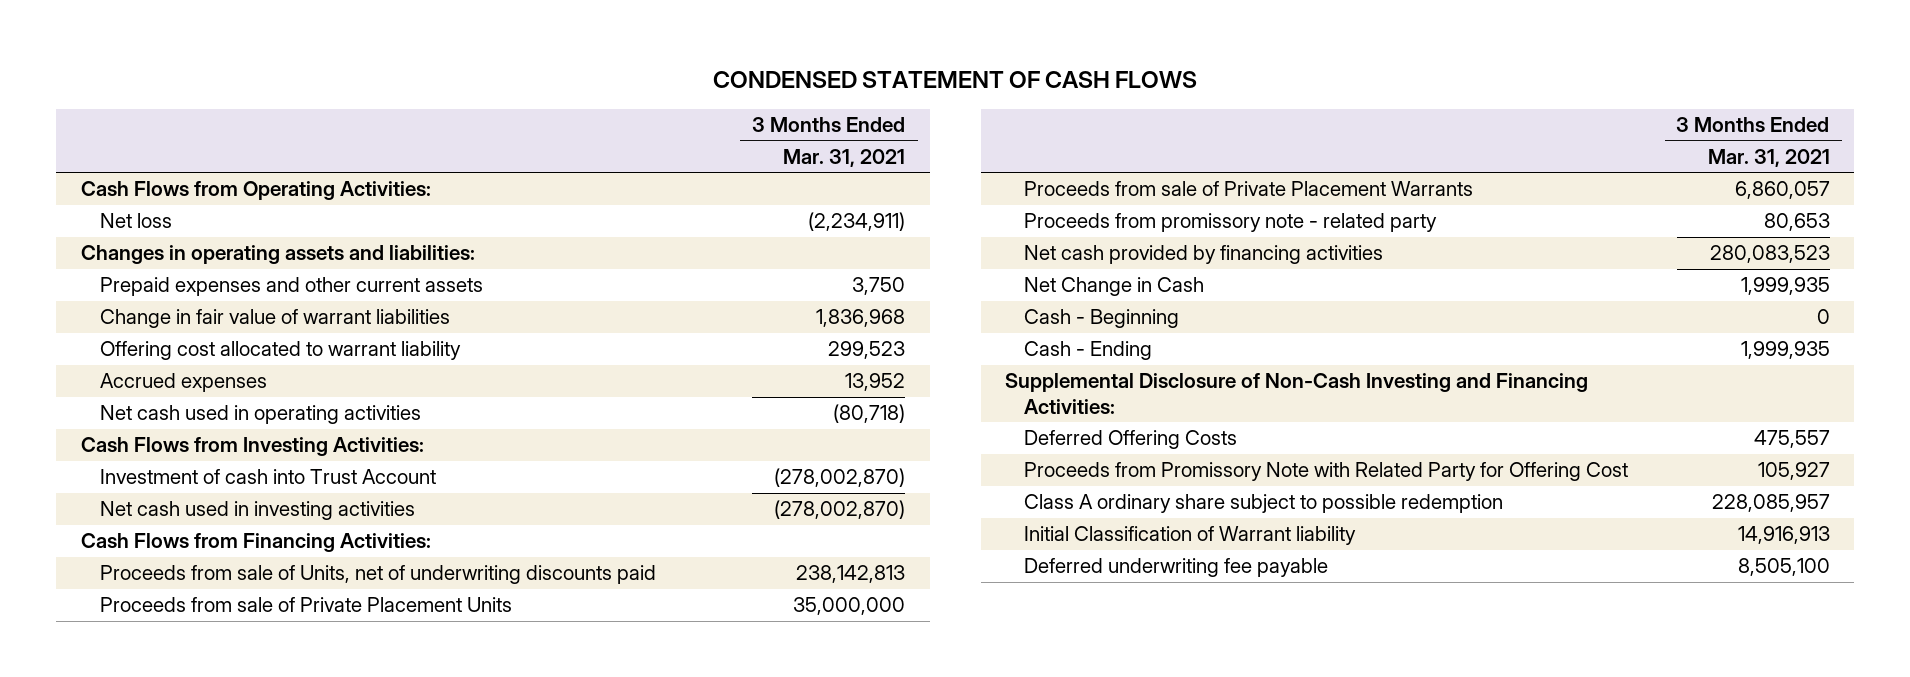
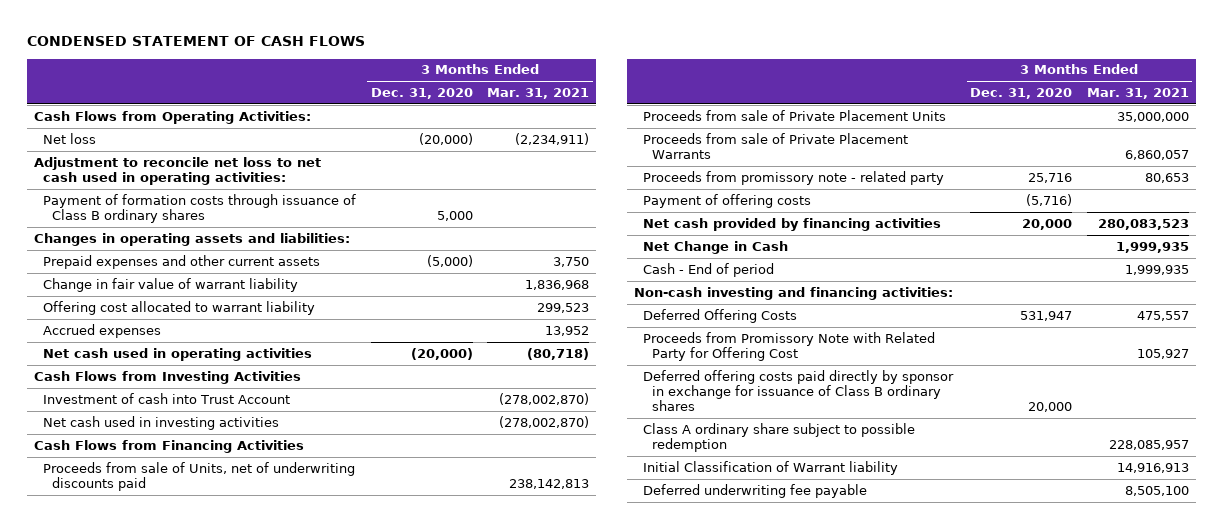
- | 3 Months Ended Mar. 31, 2021
+ | 3 Months Ended Dec. 31, 2020 | 3 Months Ended Mar. 31, 2021
+ Adjustment to reconcile net loss to net cash used in operating activities:
+ Payment of formation costs through issuance of Class B ordinary shares | 5,000 |
- Change in fair value of warrant liabilities | 1,836,968
+ Change in fair value of warrant liability | | 1,836,968
- Cash Flows from Investing Activities:
+ Cash Flows from Investing Activities
- Cash Flows from Financing Activities:
+ Cash Flows from Financing Activities
+ Payment of offering costs | (5,716) |
- Cash - Beginning | 0
- Cash - Ending | 1,999,935
- Supplemental Disclosure of Non-Cash Investing and Financing Activities:
+ Cash - End of period | | 1,999,935
+ Non-cash investing and financing activities:
+ Deferred offering costs paid directly by sponsor in exchange for issuance of Class B ordinary shares | 20,000 |

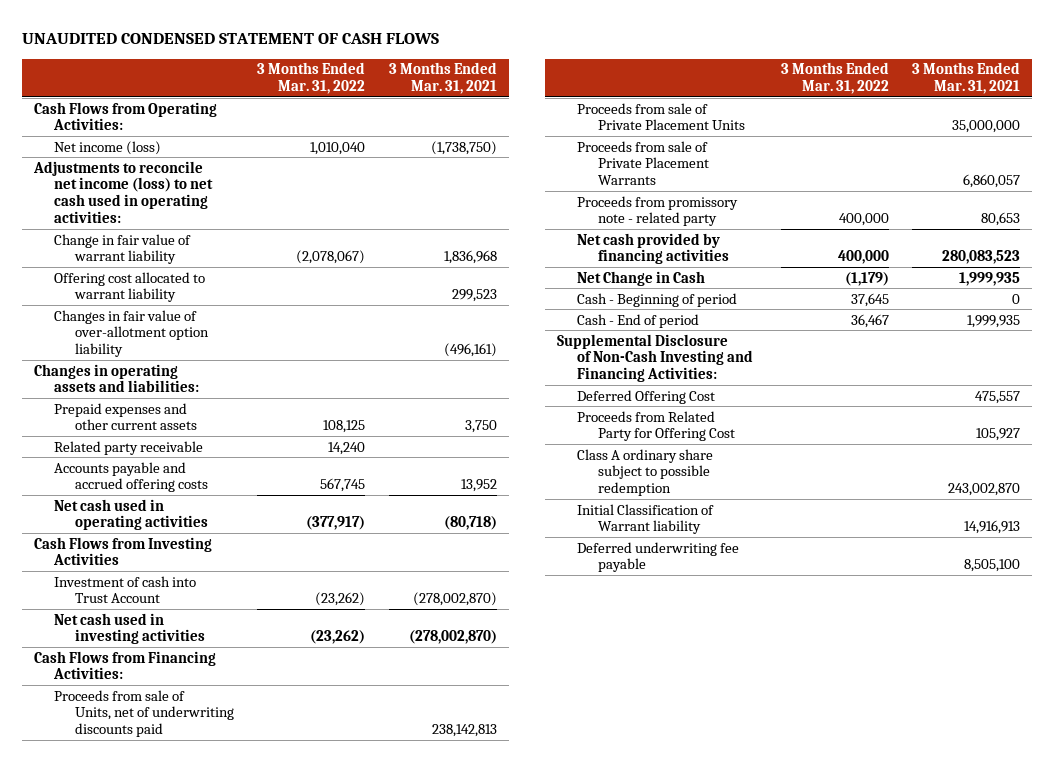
- CONDENSED STATEMENT OF CASH FLOWS
+ UNAUDITED CONDENSED STATEMENT OF CASH FLOWS
- | 3 Months Ended Dec. 31, 2020 | 3 Months Ended Mar. 31, 2021
+ | 3 Months Ended Mar. 31, 2022 | 3 Months Ended Mar. 31, 2021
- Net loss | (20,000) | (2,234,911)
- Adjustment to reconcile net loss to net cash used in operating activities:
- Payment of formation costs through issuance of Class B ordinary shares | 5,000 |
+ Net income (loss) | 1,010,040 | (1,738,750)
+ Adjustments to reconcile net income (loss) to net cash used in operating activities:
- Accrued expenses | | 13,952
+ Changes in fair value of over-allotment option liability | | (496,161)
moved down: Changes in operating assets and liabilities:
moved down: Prepaid expenses and other current assets | 108,125 | 3,750
+ Related party receivable | 14,240 |
+ Accounts payable and accrued offering costs | 567,745 | 13,952
- Cash Flows from Financing Activities
+ Cash Flows from Financing Activities:
- Payment of offering costs | (5,716) |
+ Cash - Beginning of period | 37,645 | 0
- Non-cash investing and financing activities:
- Deferred Offering Costs | 531,947 | 475,557
- Proceeds from Promissory Note with Related Party for Offering Cost | | 105,927
- Deferred offering costs paid directly by sponsor in exchange for issuance of Class B ordinary shares | 20,000 |
- Class A ordinary share subject to possible redemption | | 228,085,957
+ Supplemental Disclosure of Non-Cash Investing and Financing Activities:
+ Deferred Offering Cost | | 475,557
+ Proceeds from Related Party for Offering Cost | | 105,927
+ Class A ordinary share subject to possible redemption | | 243,002,870

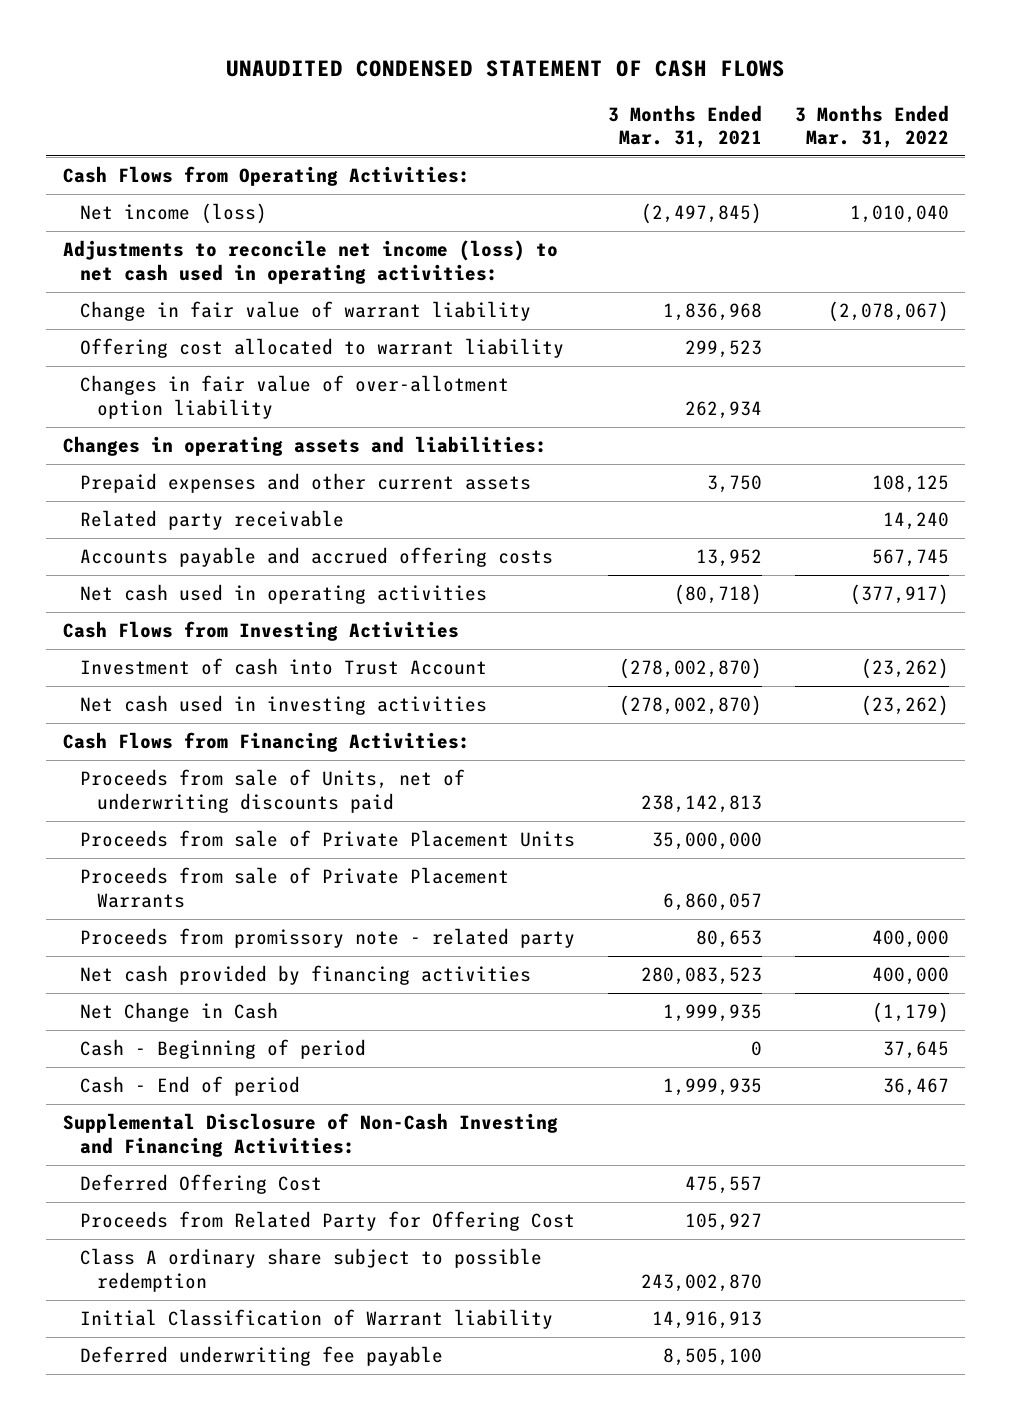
- | 3 Months Ended Mar. 31, 2022 | 3 Months Ended Mar. 31, 2021
+ | 3 Months Ended Mar. 31, 2021 | 3 Months Ended Mar. 31, 2022
- Net income (loss) | 1,010,040 | (1,738,750)
+ Net income (loss) | (2,497,845) | 1,010,040
- Changes in fair value of over-allotment option liability | | (496,161)
+ Changes in fair value of over-allotment option liability | 262,934 |

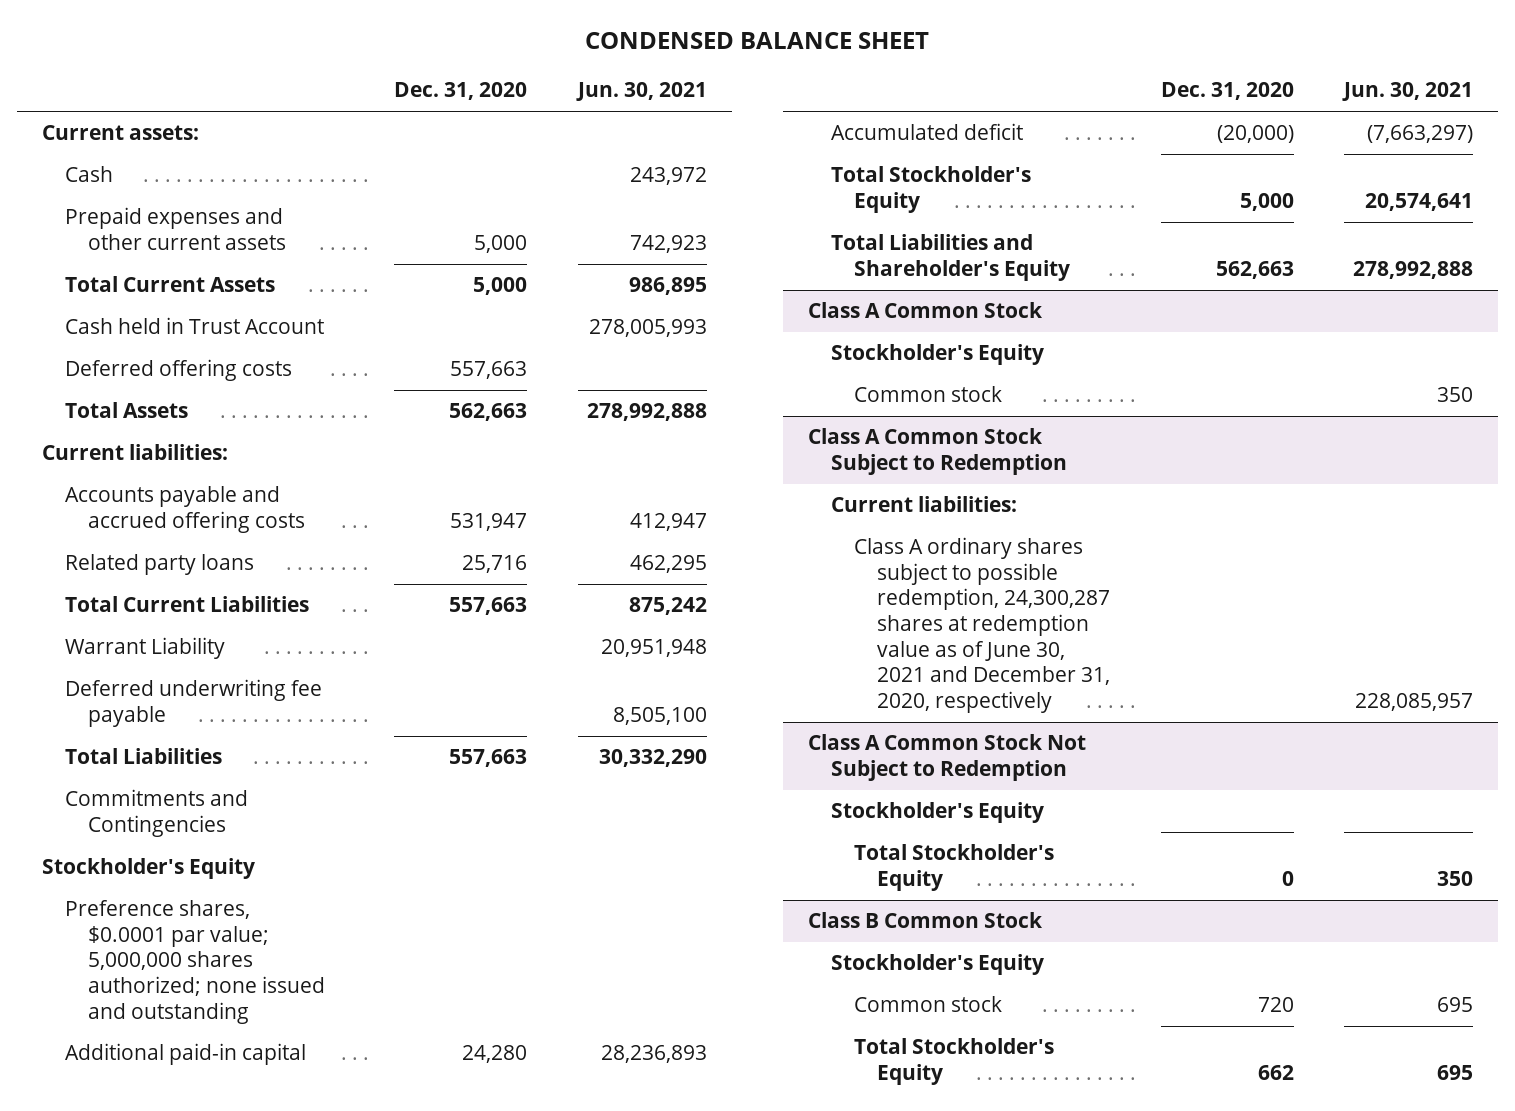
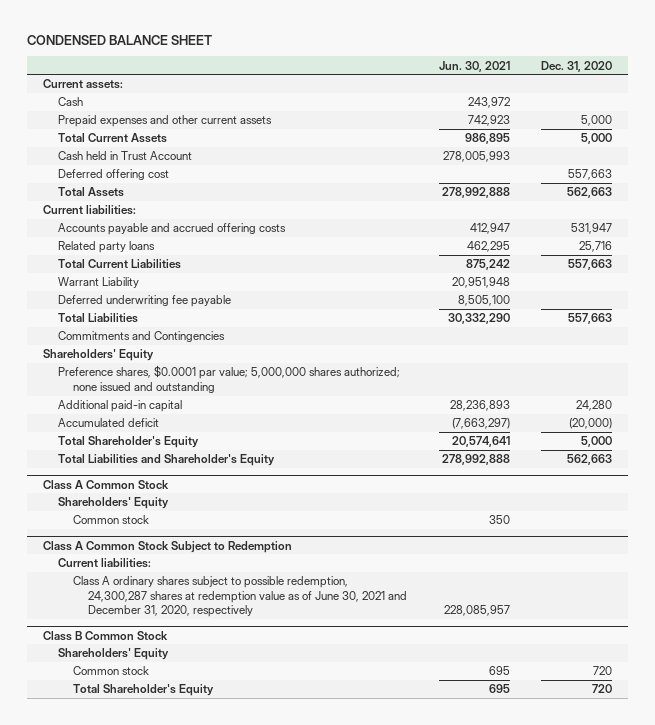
- | Dec. 31, 2020 | Jun. 30, 2021
+ | Jun. 30, 2021 | Dec. 31, 2020
- Deferred offering costs | 557,663 |
+ Deferred offering cost | | 557,663
- Stockholder's Equity
+ Shareholders' Equity
- Total Stockholder's Equity | 5,000 | 20,574,641
+ Total Shareholder's Equity | 20,574,641 | 5,000
@ Class A Common Stock
- Stockholder's Equity
+ Shareholders' Equity
- Class A Common Stock Not Subject to Redemption
- Stockholder's Equity
- Total Stockholder's Equity | 0 | 350
@ Class B Common Stock
- Stockholder's Equity
+ Shareholders' Equity
- Total Stockholder's Equity | 662 | 695
+ Total Shareholder's Equity | 695 | 720

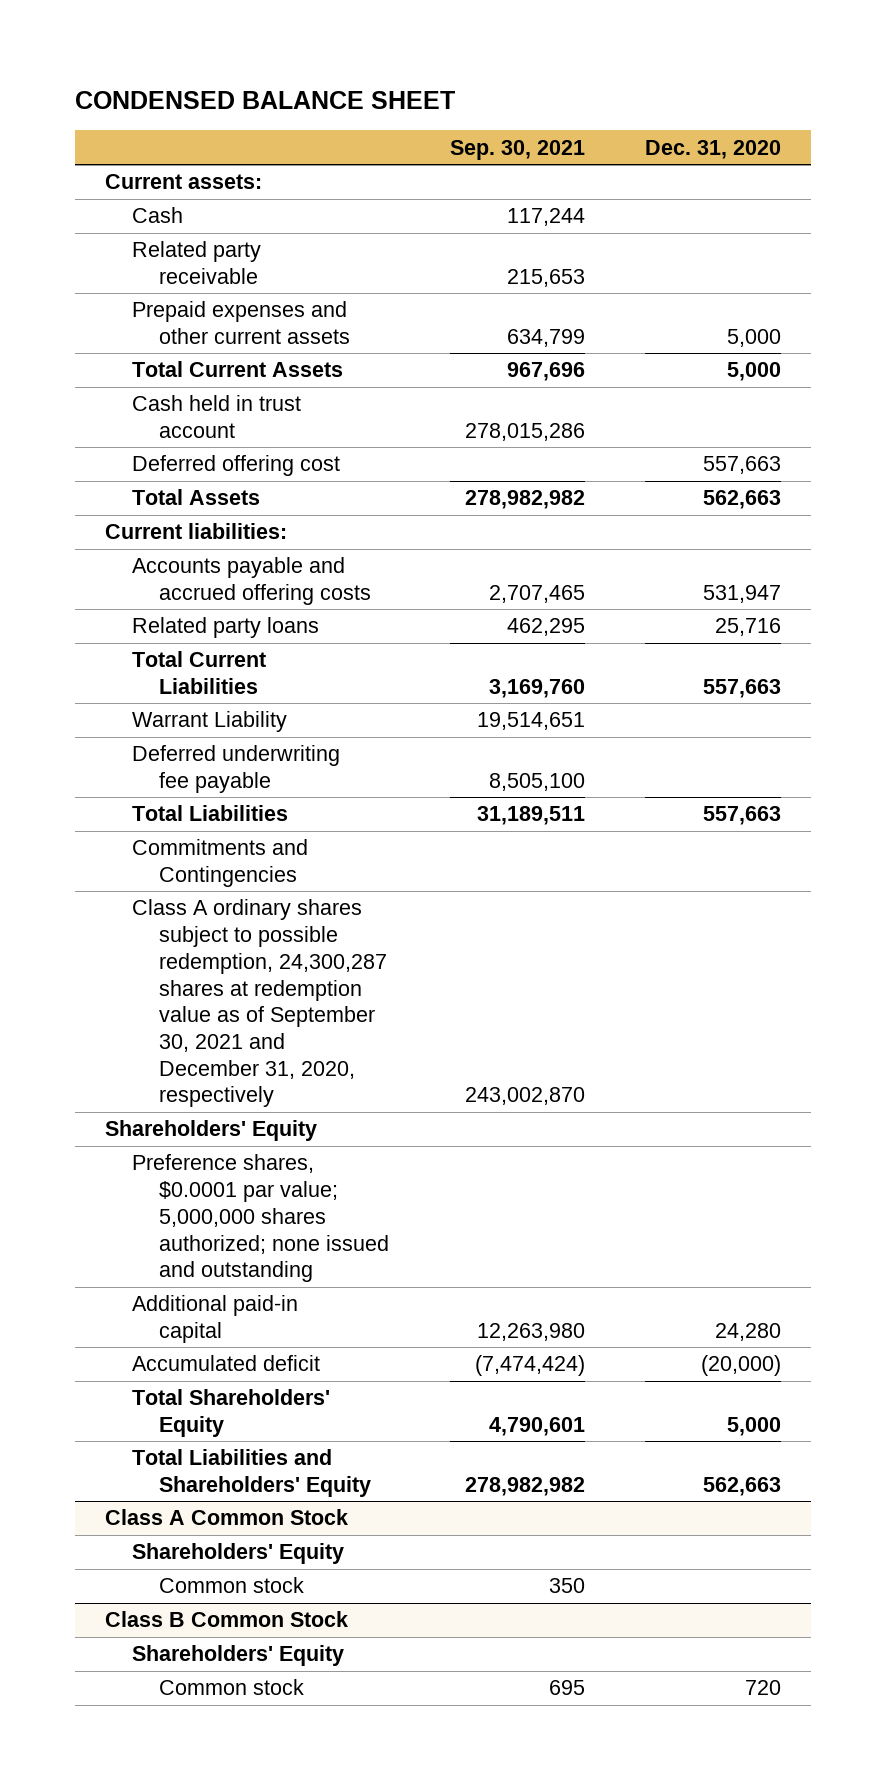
- | Jun. 30, 2021 | Dec. 31, 2020
+ | Sep. 30, 2021 | Dec. 31, 2020
+ Related party receivable | 215,653 |
- Cash held in Trust Account | 278,005,993 |
+ Cash held in trust account | 278,015,286 |
+ Class A ordinary shares subject to possible redemption, 24,300,287 shares at redemption value as of September 30, 2021 and December 31, 2020, respectively | 243,002,870 |
- Total Shareholder's Equity | 20,574,641 | 5,000
- Total Liabilities and Shareholder's Equity | 278,992,888 | 562,663
+ Total Shareholders' Equity | 4,790,601 | 5,000
+ Total Liabilities and Shareholders' Equity | 278,982,982 | 562,663
- Class A Common Stock Subject to Redemption
- Current liabilities:
- Class A ordinary shares subject to possible redemption, 24,300,287 shares at redemption value as of June 30, 2021 and December 31, 2020, respectively | 228,085,957 |
@ Class B Common Stock
- Total Shareholder's Equity | 695 | 720

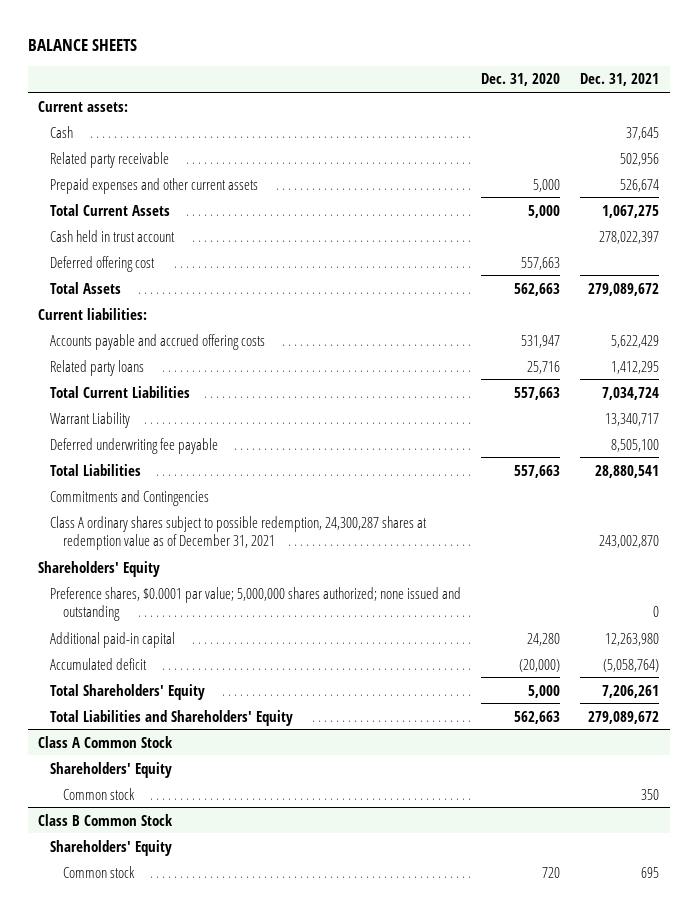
- CONDENSED BALANCE SHEET
+ BALANCE SHEETS
- | Sep. 30, 2021 | Dec. 31, 2020
+ | Dec. 31, 2020 | Dec. 31, 2021
- Class A ordinary shares subject to possible redemption, 24,300,287 shares at redemption value as of September 30, 2021 and December 31, 2020, respectively | 243,002,870 |
+ Class A ordinary shares subject to possible redemption, 24,300,287 shares at redemption value as of December 31, 2021 | | 243,002,870

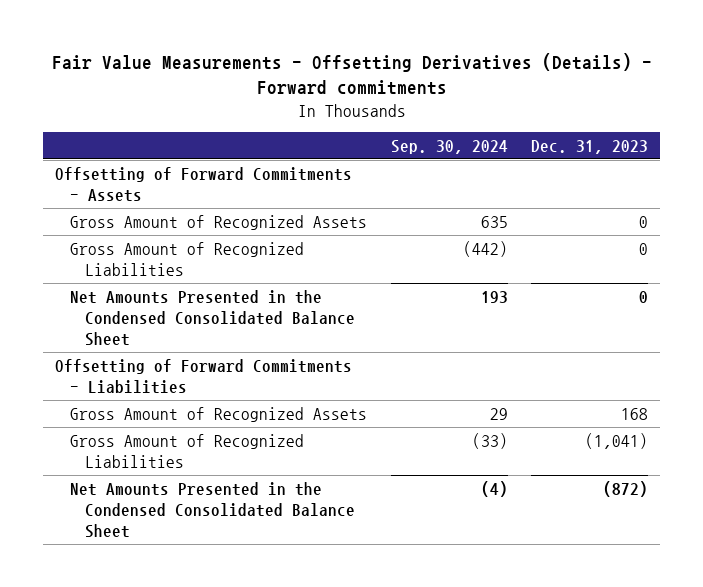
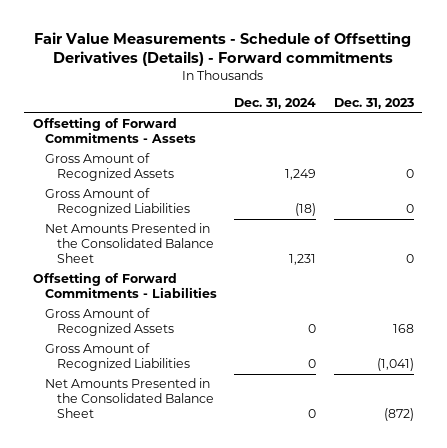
- Fair Value Measurements - Offsetting Derivatives (Details) - Forward commitments
+ Fair Value Measurements - Schedule of Offsetting Derivatives (Details) - Forward commitments
- | Sep. 30, 2024 | Dec. 31, 2023
+ | Dec. 31, 2024 | Dec. 31, 2023
- Net Amounts Presented in the Condensed Consolidated Balance Sheet | 193 | 0
+ Net Amounts Presented in the Consolidated Balance Sheet | 1,231 | 0
- Net Amounts Presented in the Condensed Consolidated Balance Sheet | (4) | (872)
+ Net Amounts Presented in the Consolidated Balance Sheet | 0 | (872)

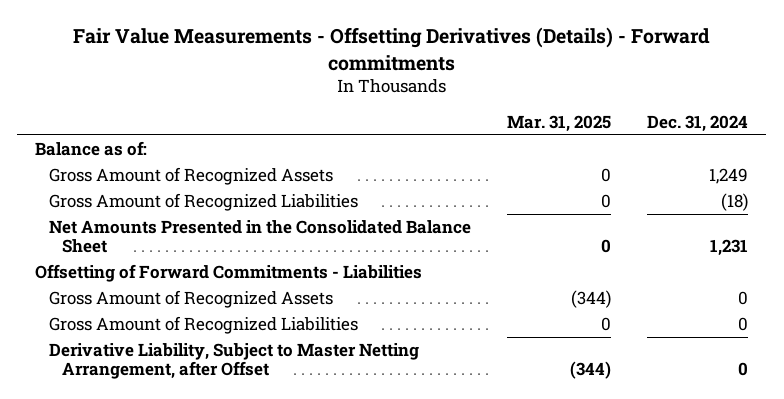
- Fair Value Measurements - Schedule of Offsetting Derivatives (Details) - Forward commitments
+ Fair Value Measurements - Offsetting Derivatives (Details) - Forward commitments
- | Dec. 31, 2024 | Dec. 31, 2023
+ | Mar. 31, 2025 | Dec. 31, 2024
- Offsetting of Forward Commitments - Assets
+ Balance as of:
- Net Amounts Presented in the Consolidated Balance Sheet | 0 | (872)
+ Derivative Liability, Subject to Master Netting Arrangement, after Offset | (344) | 0

